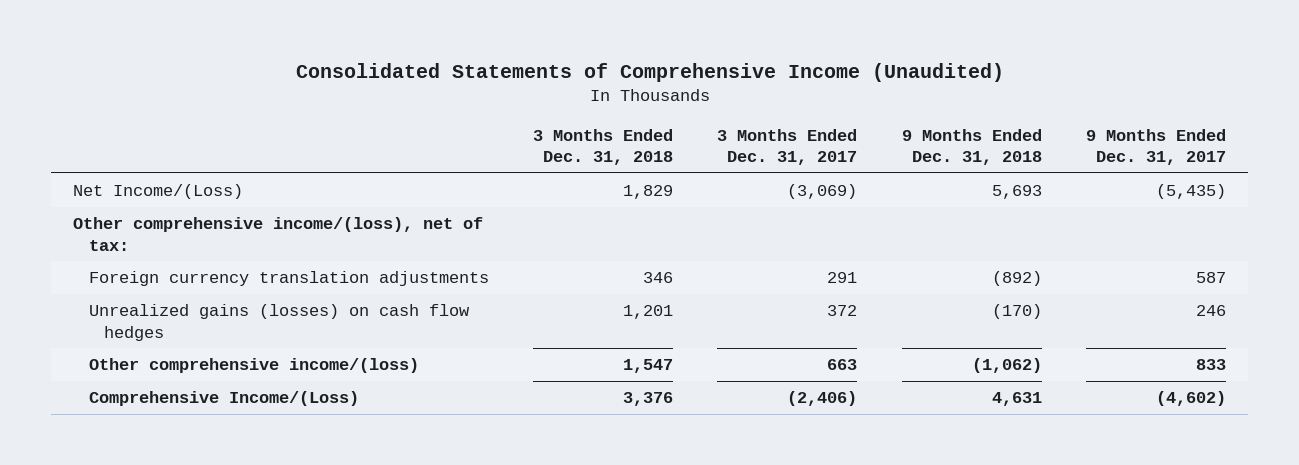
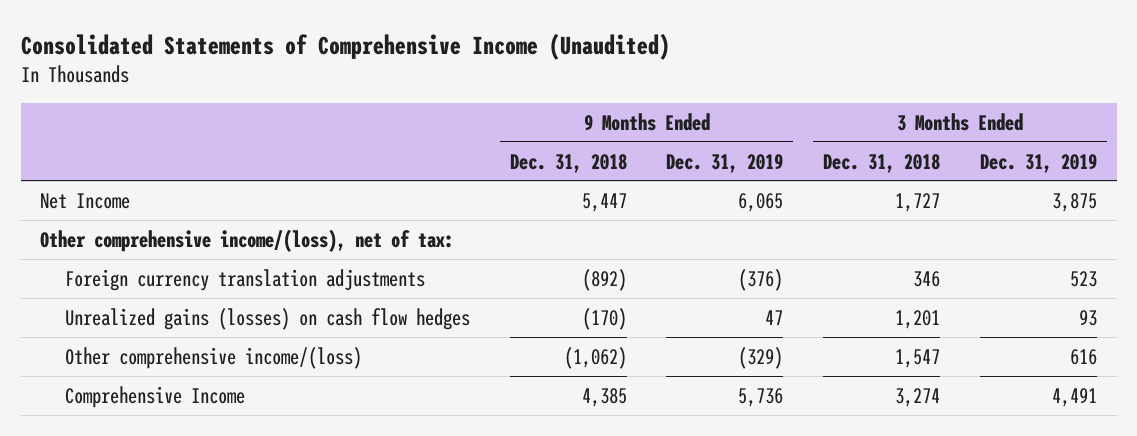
- | 3 Months Ended Dec. 31, 2018 | 3 Months Ended Dec. 31, 2017 | 9 Months Ended Dec. 31, 2018 | 9 Months Ended Dec. 31, 2017
+ | 9 Months Ended Dec. 31, 2018 | 9 Months Ended Dec. 31, 2019 | 3 Months Ended Dec. 31, 2018 | 3 Months Ended Dec. 31, 2019
- Net Income/(Loss) | 1,829 | (3,069) | 5,693 | (5,435)
+ Net Income | 5,447 | 6,065 | 1,727 | 3,875
- Comprehensive Income/(Loss) | 3,376 | (2,406) | 4,631 | (4,602)
+ Comprehensive Income | 4,385 | 5,736 | 3,274 | 4,491

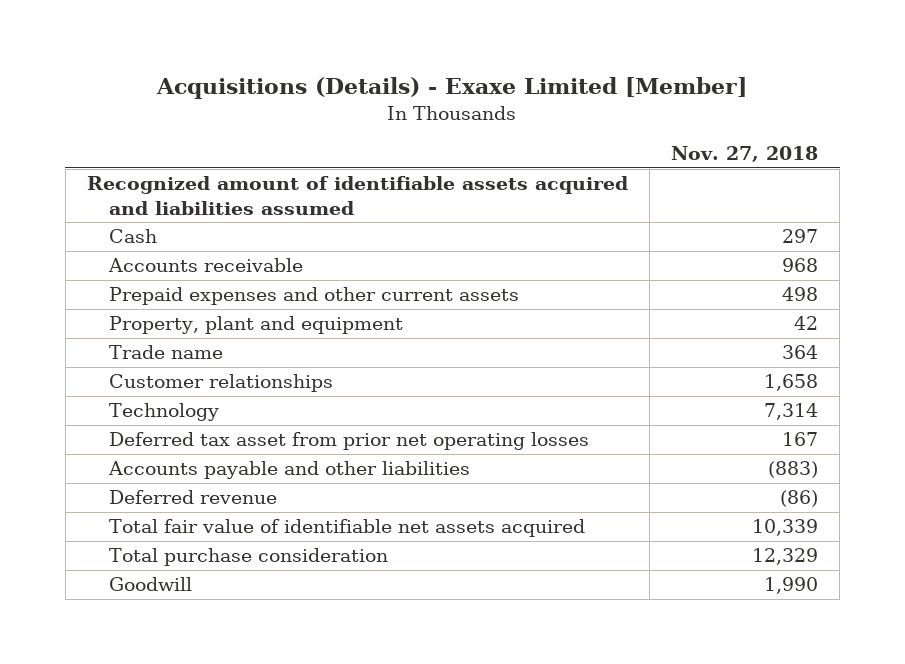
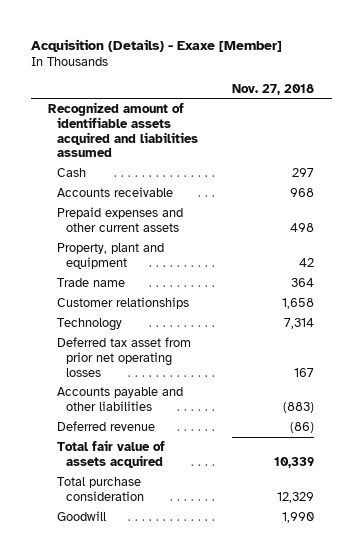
- Acquisitions (Details) - Exaxe Limited [Member]
+ Acquisition (Details) - Exaxe [Member]
- Total fair value of identifiable net assets acquired | 10,339
+ Total fair value of assets acquired | 10,339

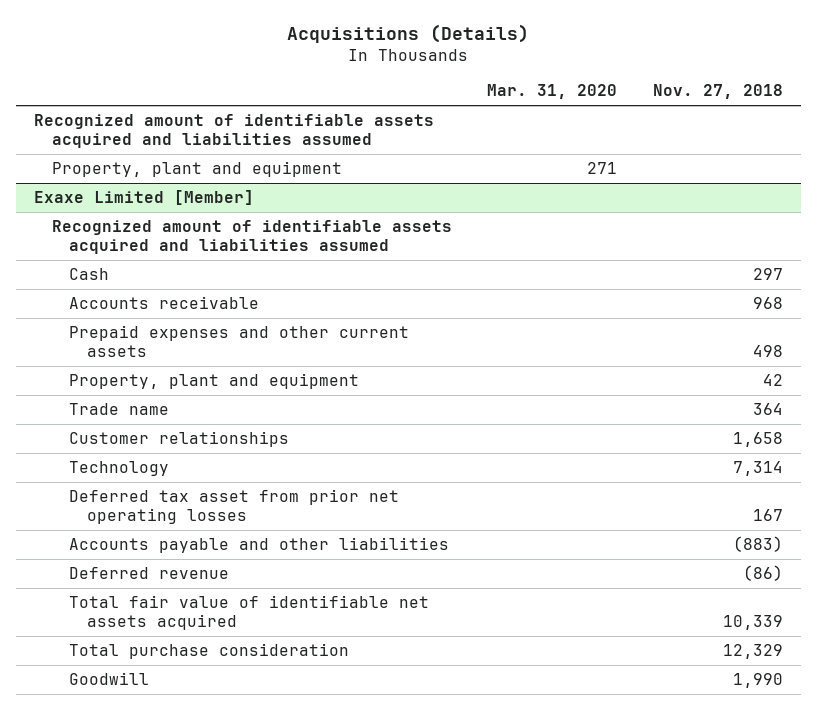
- Acquisition (Details) - Exaxe [Member]
+ Acquisitions (Details)
- | Nov. 27, 2018
+ | Mar. 31, 2020 | Nov. 27, 2018
+ Property, plant and equipment | 271 |
+ Exaxe Limited [Member]
+ Recognized amount of identifiable assets acquired and liabilities assumed
- Total fair value of assets acquired | 10,339
+ Total fair value of identifiable net assets acquired | | 10,339

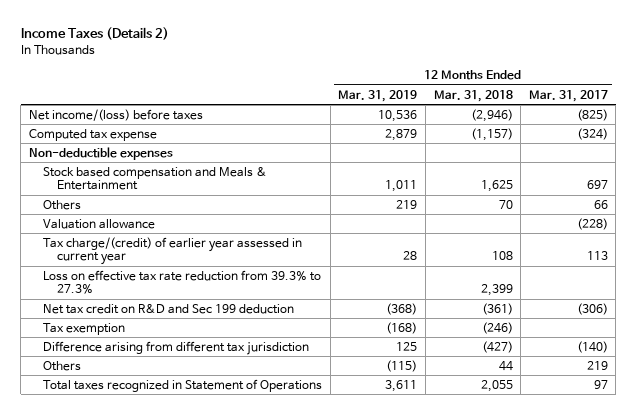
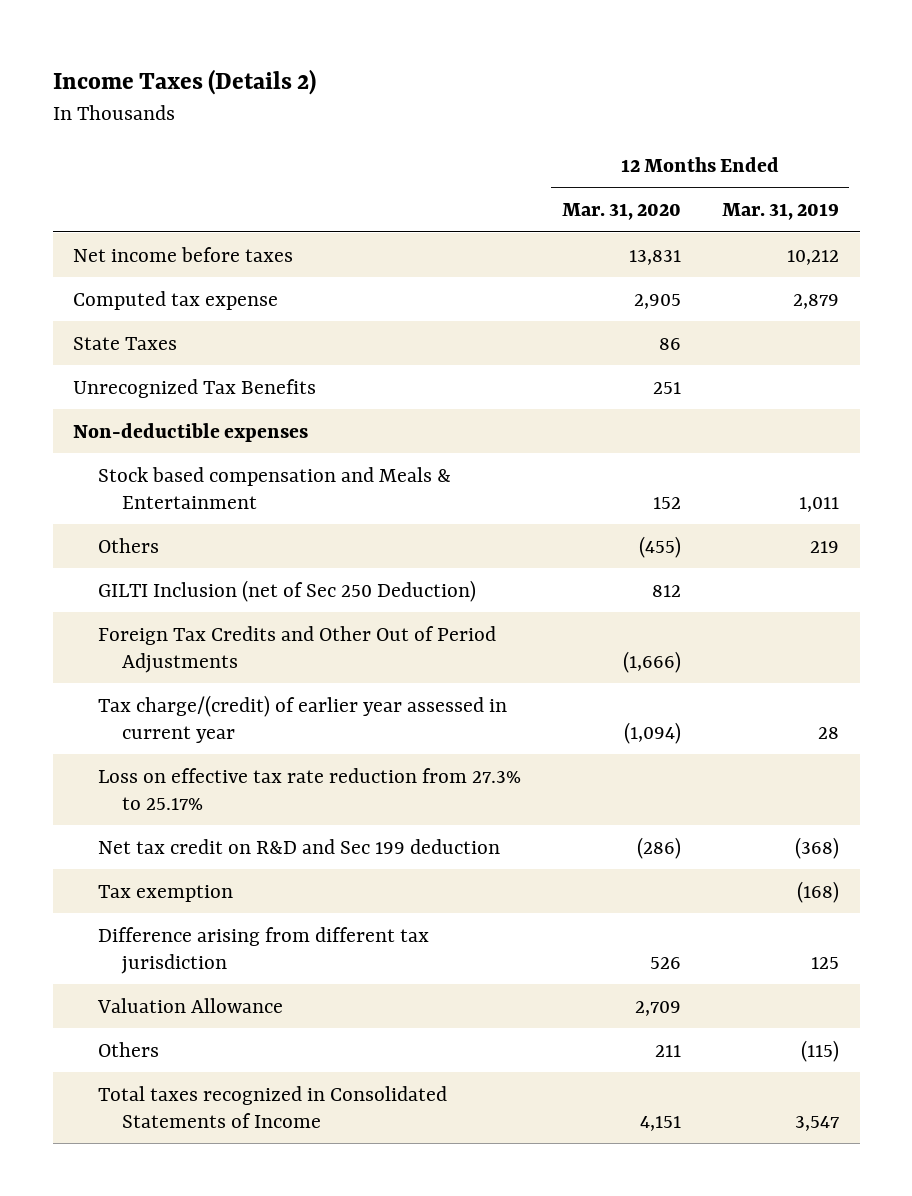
- | 12 Months Ended Mar. 31, 2019 | 12 Months Ended Mar. 31, 2018 | 12 Months Ended Mar. 31, 2017
+ | 12 Months Ended Mar. 31, 2020 | 12 Months Ended Mar. 31, 2019
- Net income/(loss) before taxes | 10,536 | (2,946) | (825)
+ Net income before taxes | 13,831 | 10,212
+ State Taxes | 86 |
+ Unrecognized Tax Benefits | 251 |
- Valuation allowance | | | (228)
+ GILTI Inclusion (net of Sec 250 Deduction) | 812 |
+ Foreign Tax Credits and Other Out of Period Adjustments | (1,666) |
- Loss on effective tax rate reduction from 39.3% to 27.3% | | 2,399 |
+ Loss on effective tax rate reduction from 27.3% to 25.17%
+ Valuation Allowance | 2,709 |
- Total taxes recognized in Statement of Operations | 3,611 | 2,055 | 97
+ Total taxes recognized in Consolidated Statements of Income | 4,151 | 3,547

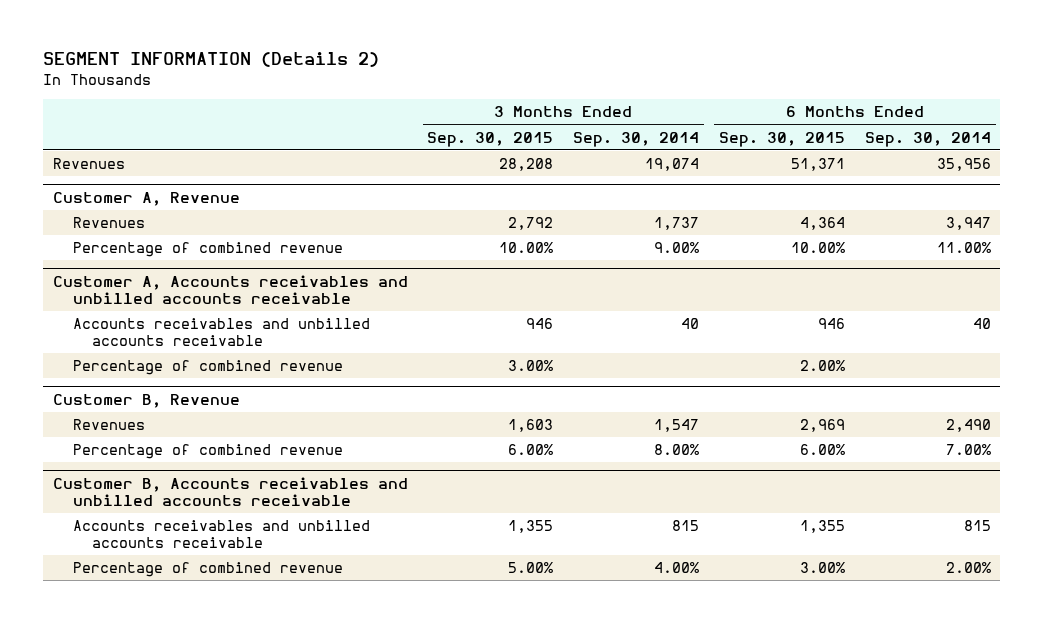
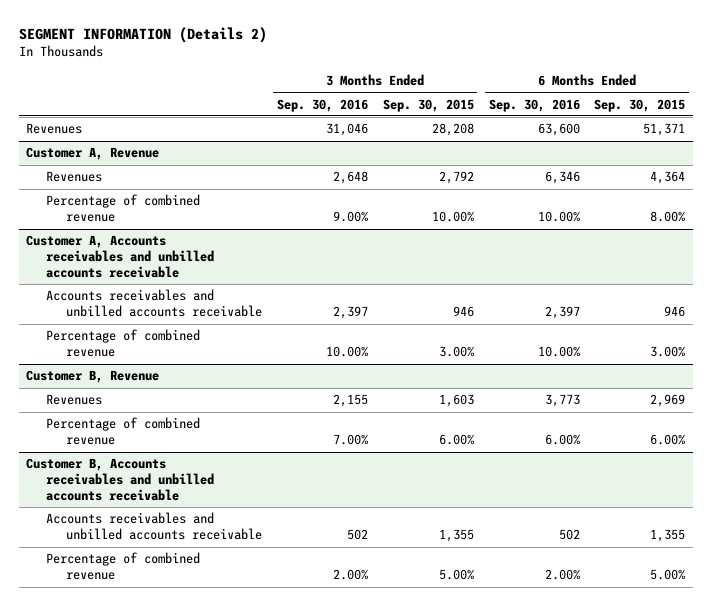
- | 3 Months Ended Sep. 30, 2015 | 3 Months Ended Sep. 30, 2014 | 6 Months Ended Sep. 30, 2015 | 6 Months Ended Sep. 30, 2014
+ | 3 Months Ended Sep. 30, 2016 | 3 Months Ended Sep. 30, 2015 | 6 Months Ended Sep. 30, 2016 | 6 Months Ended Sep. 30, 2015
@ Customer A, Revenue
- Percentage of combined revenue | 10.00% | 9.00% | 10.00% | 11.00%
+ Percentage of combined revenue | 9.00% | 10.00% | 10.00% | 8.00%
@ Customer A, Accounts receivables and unbilled accounts receivable
- Percentage of combined revenue | 3.00% | | 2.00% |
+ Percentage of combined revenue | 10.00% | 3.00% | 10.00% | 3.00%
@ Customer B, Accounts receivables and unbilled accounts receivable
- Percentage of combined revenue | 5.00% | 4.00% | 3.00% | 2.00%
+ Percentage of combined revenue | 2.00% | 5.00% | 2.00% | 5.00%

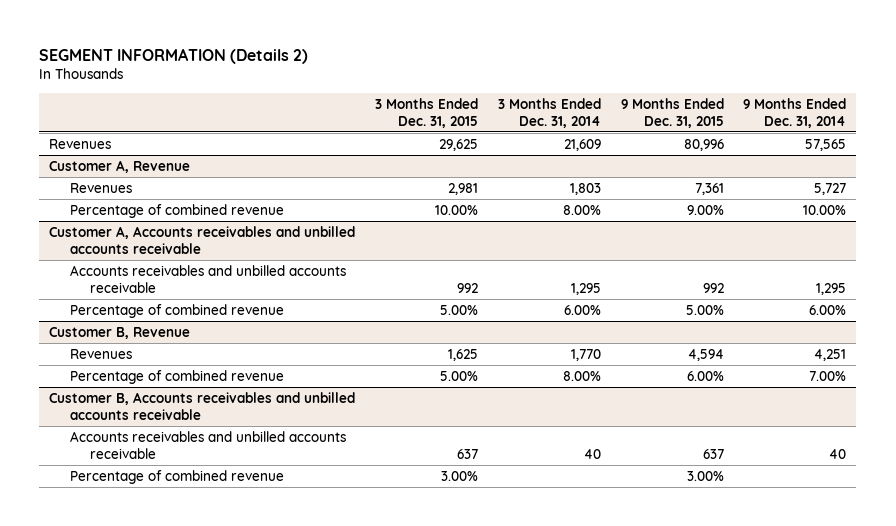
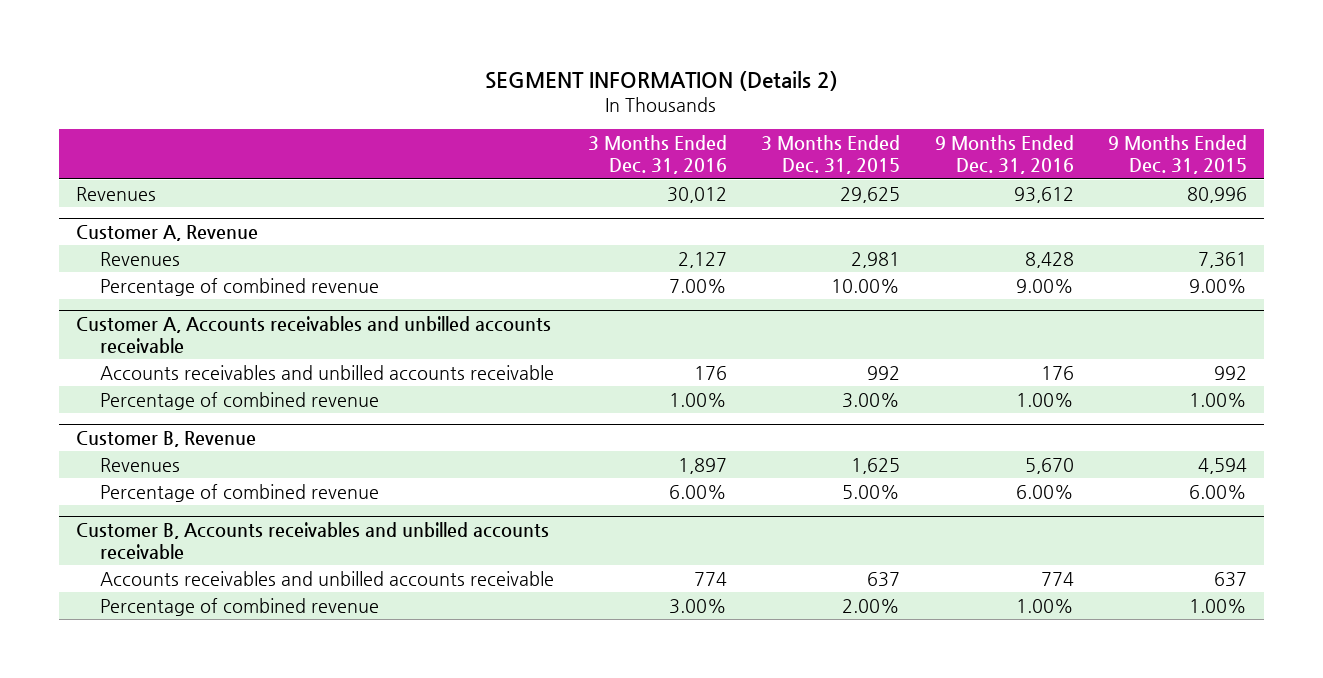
- | 3 Months Ended Dec. 31, 2015 | 3 Months Ended Dec. 31, 2014 | 9 Months Ended Dec. 31, 2015 | 9 Months Ended Dec. 31, 2014
+ | 3 Months Ended Dec. 31, 2016 | 3 Months Ended Dec. 31, 2015 | 9 Months Ended Dec. 31, 2016 | 9 Months Ended Dec. 31, 2015
@ Customer A, Accounts receivables and unbilled accounts receivable
- Percentage of combined revenue | 5.00% | 6.00% | 5.00% | 6.00%
+ Percentage of combined revenue | 1.00% | 3.00% | 1.00% | 1.00%
@ Customer B, Accounts receivables and unbilled accounts receivable
- Percentage of combined revenue | 3.00% | | 3.00% |
+ Percentage of combined revenue | 3.00% | 2.00% | 1.00% | 1.00%

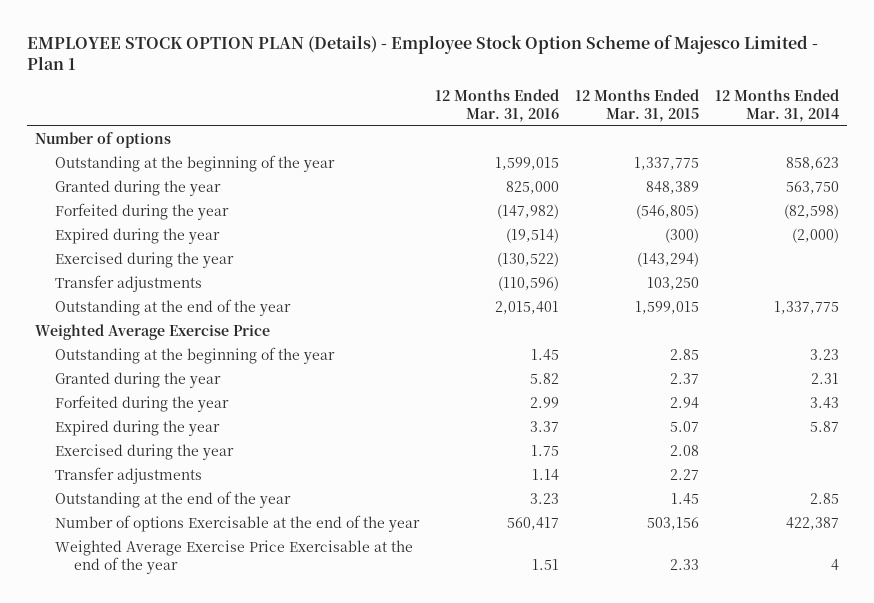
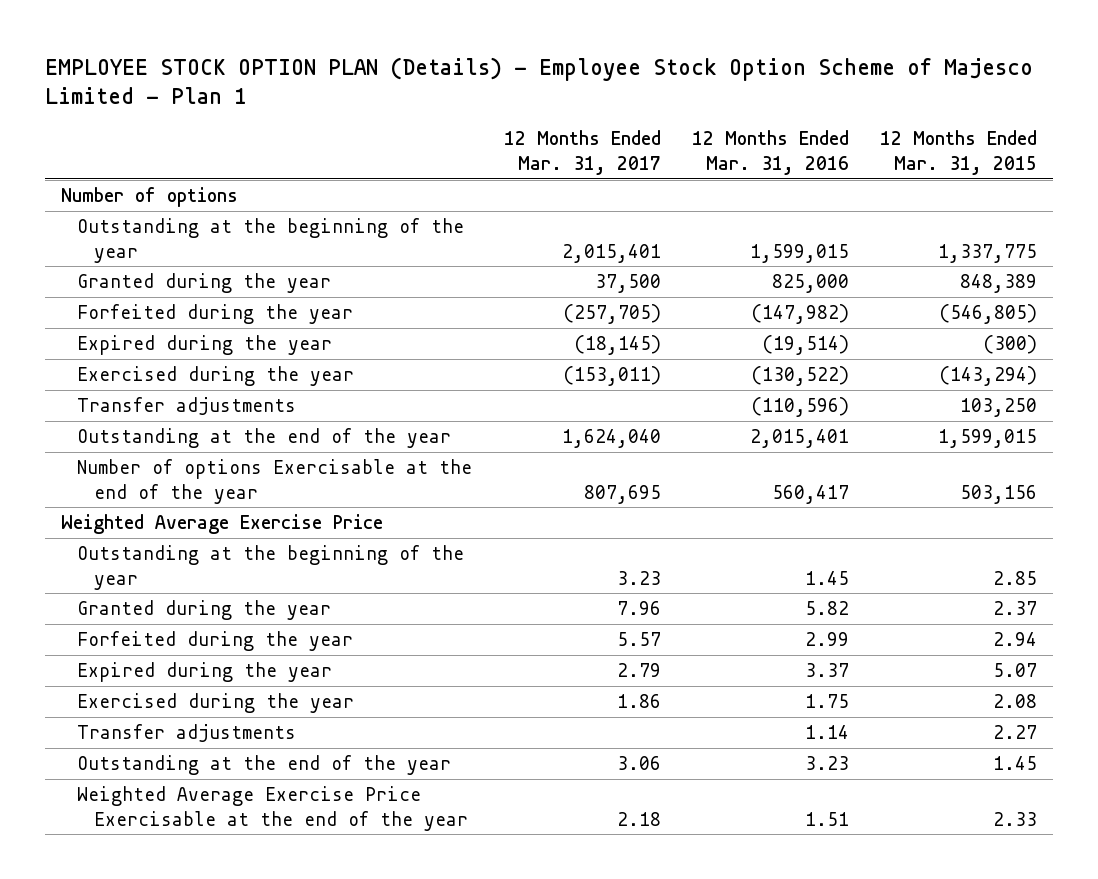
- | 12 Months Ended Mar. 31, 2016 | 12 Months Ended Mar. 31, 2015 | 12 Months Ended Mar. 31, 2014
+ | 12 Months Ended Mar. 31, 2017 | 12 Months Ended Mar. 31, 2016 | 12 Months Ended Mar. 31, 2015
moved up: Number of options Exercisable at the end of the year | 807,695 | 560,417 | 503,156

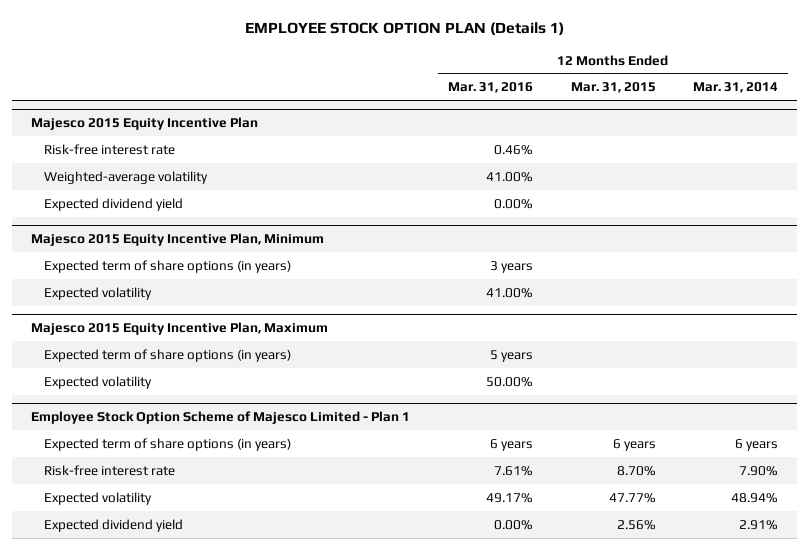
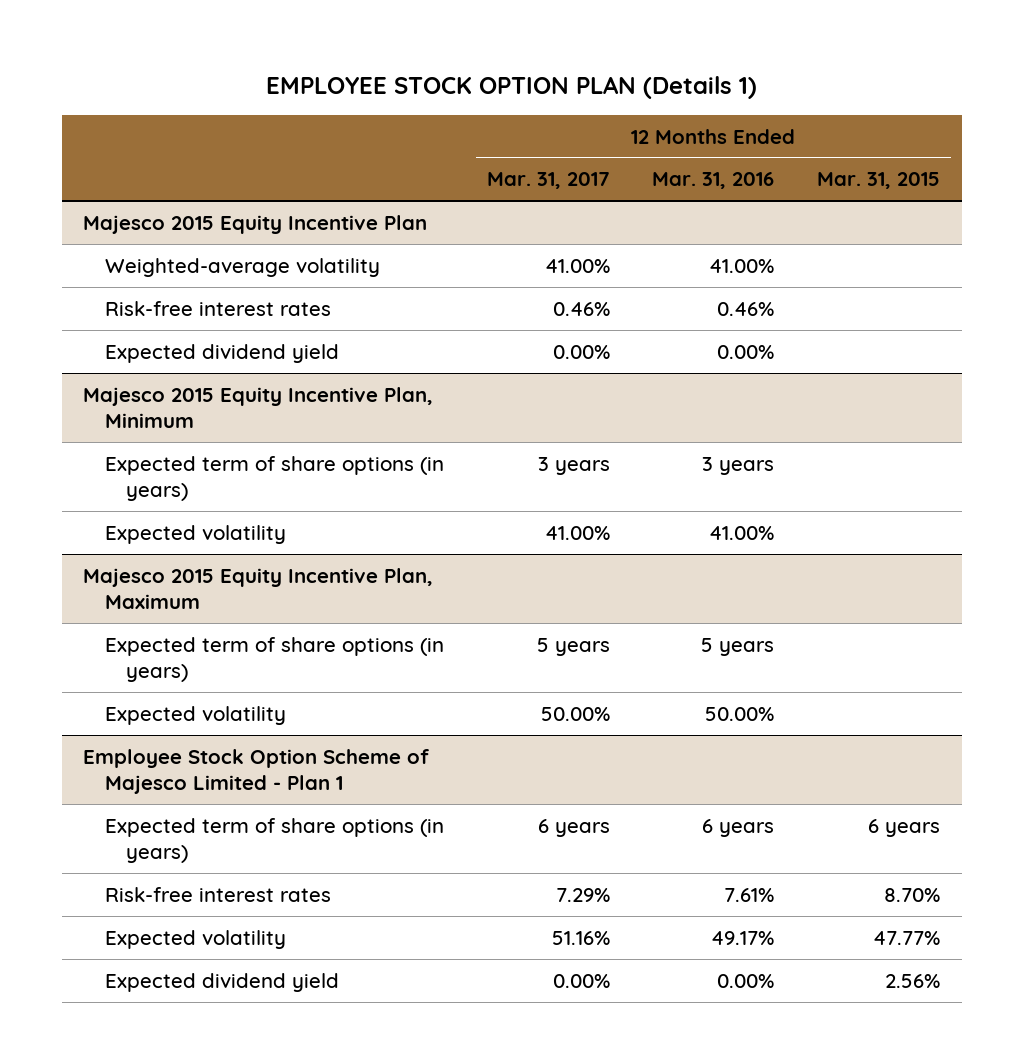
- | 12 Months Ended Mar. 31, 2016 | 12 Months Ended Mar. 31, 2015 | 12 Months Ended Mar. 31, 2014
+ | 12 Months Ended Mar. 31, 2017 | 12 Months Ended Mar. 31, 2016 | 12 Months Ended Mar. 31, 2015
@ Majesco 2015 Equity Incentive Plan
- Risk-free interest rate | 0.46% | |
+ Risk-free interest rates | 0.46% | 0.46% |
@ Employee Stock Option Scheme of Majesco Limited - Plan 1
- Risk-free interest rate | 7.61% | 8.70% | 7.90%
+ Risk-free interest rates | 7.29% | 7.61% | 8.70%

